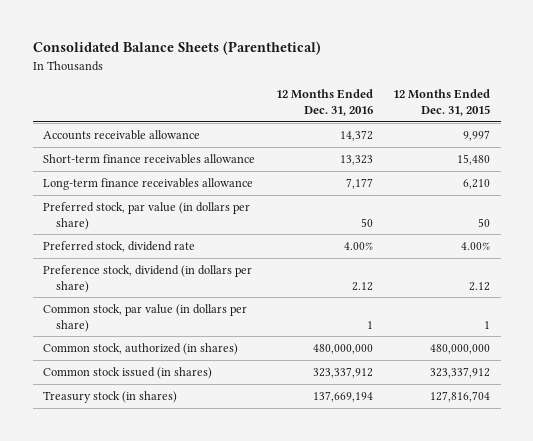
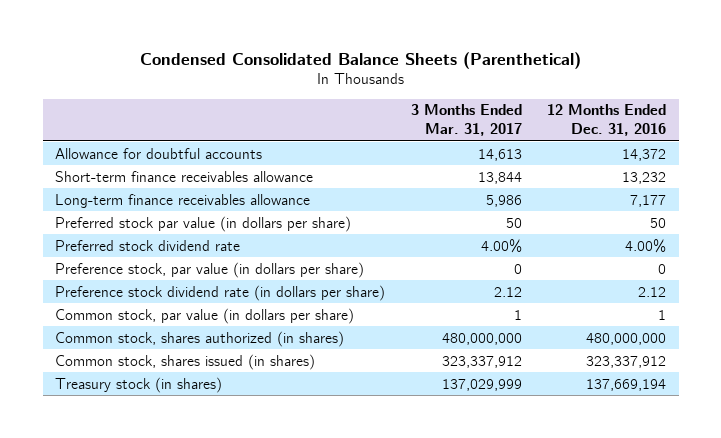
- Consolidated Balance Sheets (Parenthetical)
+ Condensed Consolidated Balance Sheets (Parenthetical)
- | 12 Months Ended Dec. 31, 2016 | 12 Months Ended Dec. 31, 2015
+ | 3 Months Ended Mar. 31, 2017 | 12 Months Ended Dec. 31, 2016
- Accounts receivable allowance | 14,372 | 9,997
- Short-term finance receivables allowance | 13,323 | 15,480
+ Allowance for doubtful accounts | 14,613 | 14,372
+ Short-term finance receivables allowance | 13,844 | 13,232
- Preferred stock, par value (in dollars per share) | 50 | 50
- Preferred stock, dividend rate | 4.00% | 4.00%
- Preference stock, dividend (in dollars per share) | 2.12 | 2.12
+ Preferred stock par value (in dollars per share) | 50 | 50
+ Preferred stock dividend rate | 4.00% | 4.00%
+ Preference stock, par value (in dollars per share) | 0 | 0
+ Preference stock dividend rate (in dollars per share) | 2.12 | 2.12
- Common stock, authorized (in shares) | 480,000,000 | 480,000,000
- Common stock issued (in shares) | 323,337,912 | 323,337,912
+ Common stock, shares authorized (in shares) | 480,000,000 | 480,000,000
+ Common stock, shares issued (in shares) | 323,337,912 | 323,337,912

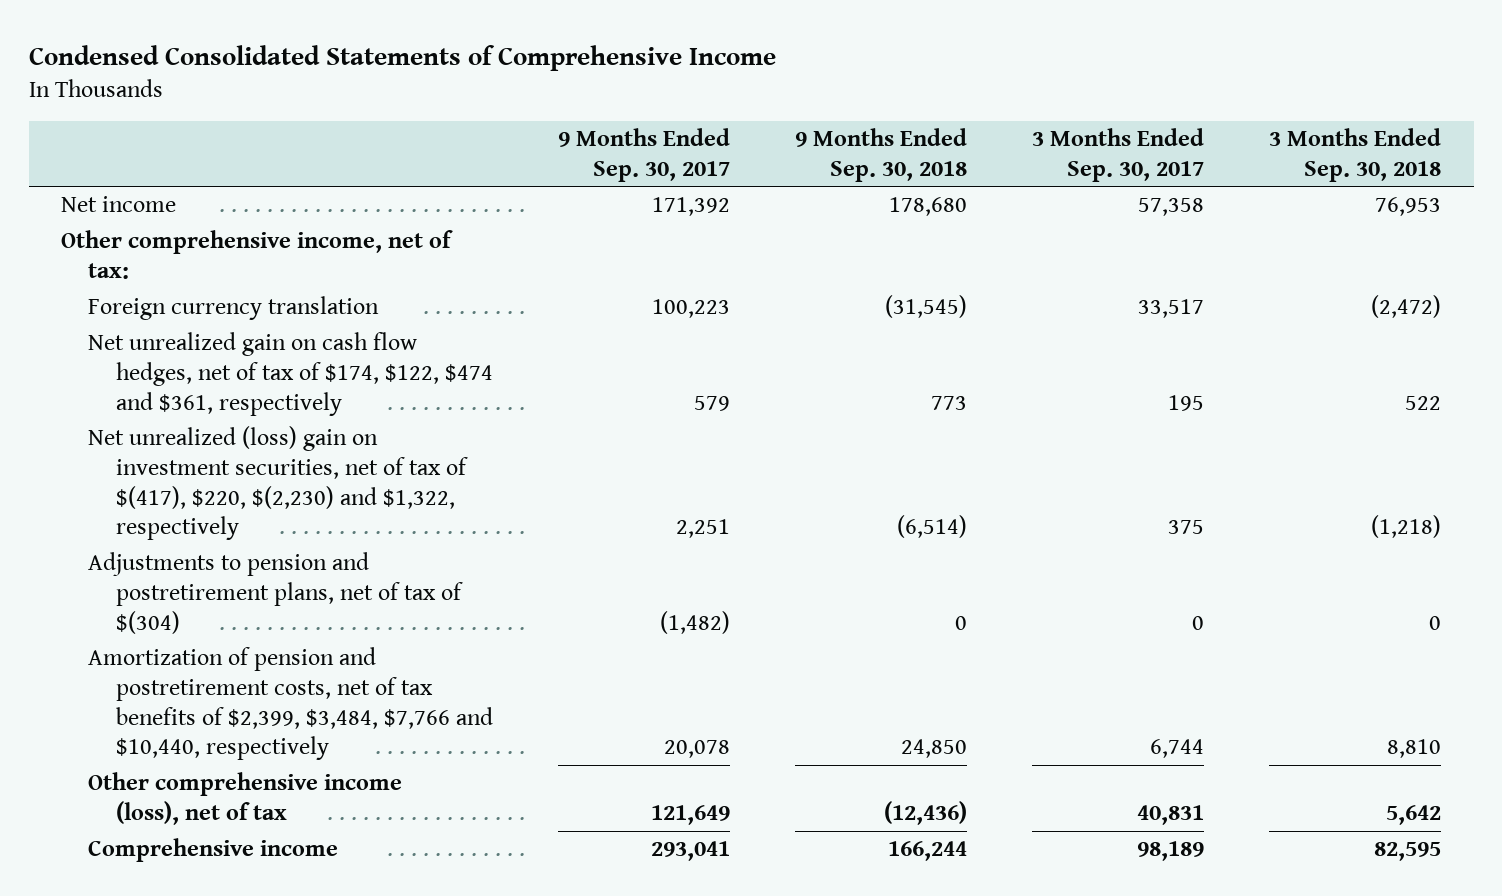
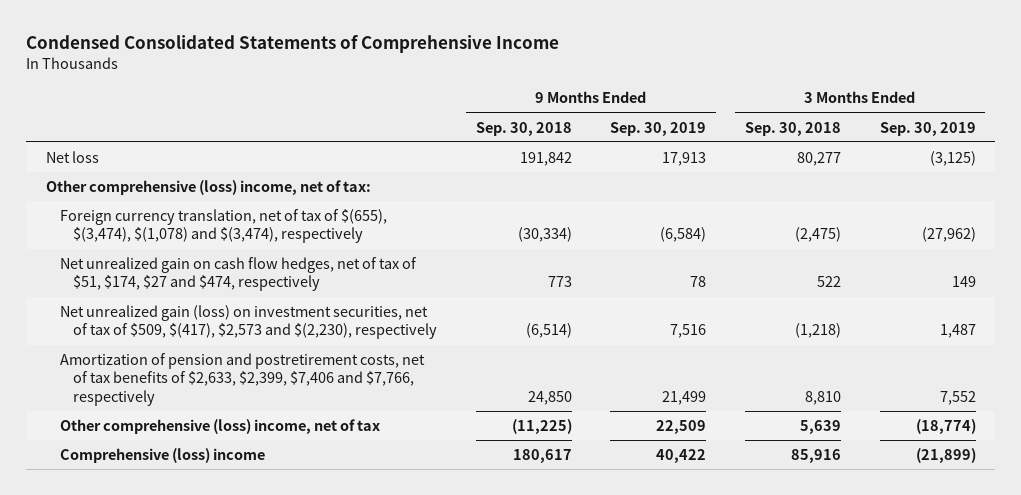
- | 9 Months Ended Sep. 30, 2017 | 9 Months Ended Sep. 30, 2018 | 3 Months Ended Sep. 30, 2017 | 3 Months Ended Sep. 30, 2018
+ | 9 Months Ended Sep. 30, 2018 | 9 Months Ended Sep. 30, 2019 | 3 Months Ended Sep. 30, 2018 | 3 Months Ended Sep. 30, 2019
- Net income | 171,392 | 178,680 | 57,358 | 76,953
- Other comprehensive income, net of tax:
- Foreign currency translation | 100,223 | (31,545) | 33,517 | (2,472)
- Net unrealized gain on cash flow hedges, net of tax of $174, $122, $474 and $361, respectively | 579 | 773 | 195 | 522
- Net unrealized (loss) gain on investment securities, net of tax of $(417), $220, $(2,230) and $1,322, respectively | 2,251 | (6,514) | 375 | (1,218)
- Adjustments to pension and postretirement plans, net of tax of $(304) | (1,482) | 0 | 0 | 0
- Amortization of pension and postretirement costs, net of tax benefits of $2,399, $3,484, $7,766 and $10,440, respectively | 20,078 | 24,850 | 6,744 | 8,810
- Other comprehensive income (loss), net of tax | 121,649 | (12,436) | 40,831 | 5,642
- Comprehensive income | 293,041 | 166,244 | 98,189 | 82,595
+ Net loss | 191,842 | 17,913 | 80,277 | (3,125)
+ Other comprehensive (loss) income, net of tax:
+ Foreign currency translation, net of tax of $(655), $(3,474), $(1,078) and $(3,474), respectively | (30,334) | (6,584) | (2,475) | (27,962)
+ Net unrealized gain on cash flow hedges, net of tax of $51, $174, $27 and $474, respectively | 773 | 78 | 522 | 149
+ Net unrealized gain (loss) on investment securities, net of tax of $509, $(417), $2,573 and $(2,230), respectively | (6,514) | 7,516 | (1,218) | 1,487
+ Amortization of pension and postretirement costs, net of tax benefits of $2,633, $2,399, $7,406 and $7,766, respectively | 24,850 | 21,499 | 8,810 | 7,552
+ Other comprehensive (loss) income, net of tax | (11,225) | 22,509 | 5,639 | (18,774)
+ Comprehensive (loss) income | 180,617 | 40,422 | 85,916 | (21,899)

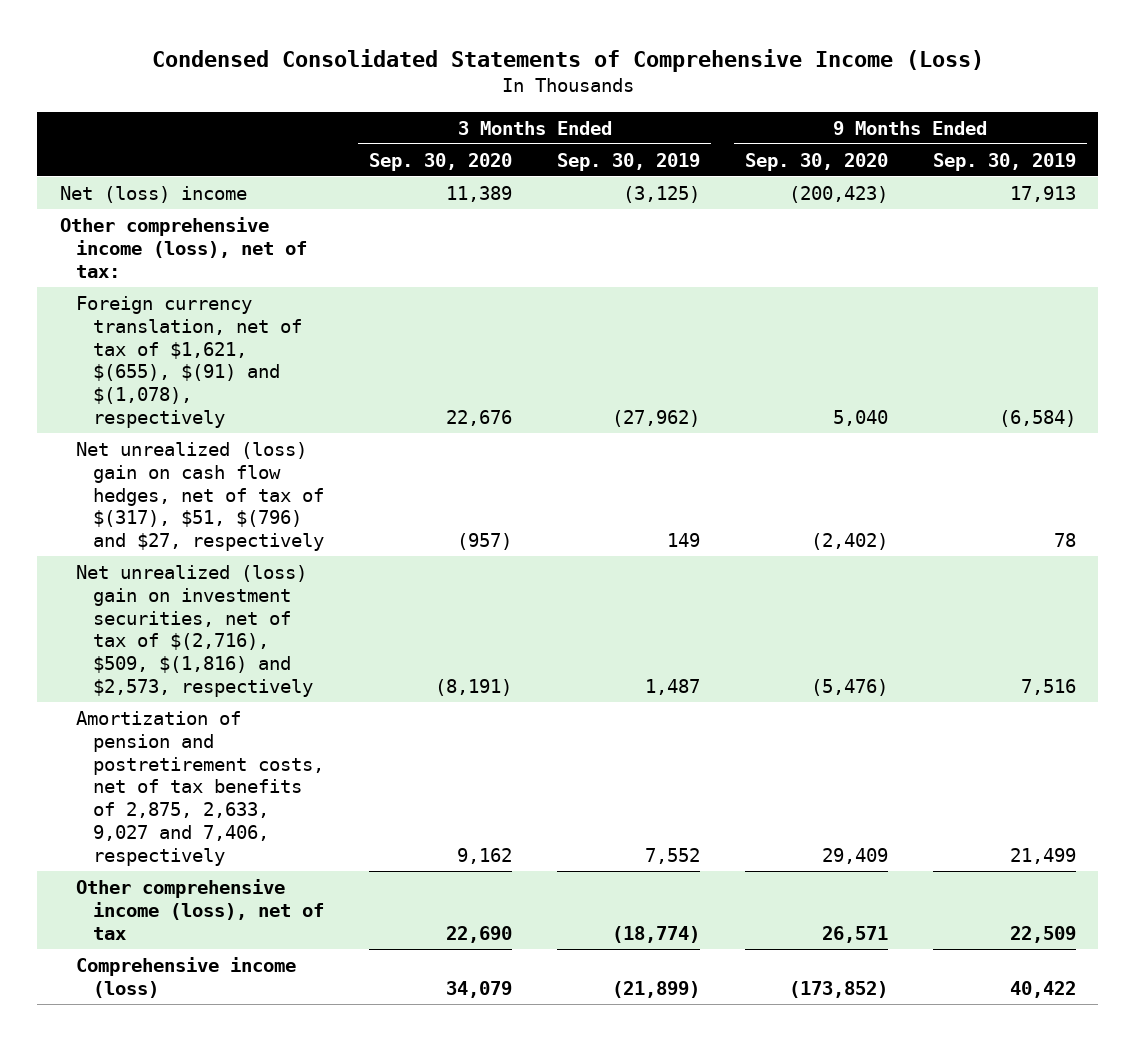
- Condensed Consolidated Statements of Comprehensive Income
+ Condensed Consolidated Statements of Comprehensive Income (Loss)
- | 9 Months Ended Sep. 30, 2018 | 9 Months Ended Sep. 30, 2019 | 3 Months Ended Sep. 30, 2018 | 3 Months Ended Sep. 30, 2019
+ | 3 Months Ended Sep. 30, 2020 | 3 Months Ended Sep. 30, 2019 | 9 Months Ended Sep. 30, 2020 | 9 Months Ended Sep. 30, 2019
- Net loss | 191,842 | 17,913 | 80,277 | (3,125)
- Other comprehensive (loss) income, net of tax:
- Foreign currency translation, net of tax of $(655), $(3,474), $(1,078) and $(3,474), respectively | (30,334) | (6,584) | (2,475) | (27,962)
- Net unrealized gain on cash flow hedges, net of tax of $51, $174, $27 and $474, respectively | 773 | 78 | 522 | 149
- Net unrealized gain (loss) on investment securities, net of tax of $509, $(417), $2,573 and $(2,230), respectively | (6,514) | 7,516 | (1,218) | 1,487
- Amortization of pension and postretirement costs, net of tax benefits of $2,633, $2,399, $7,406 and $7,766, respectively | 24,850 | 21,499 | 8,810 | 7,552
- Other comprehensive (loss) income, net of tax | (11,225) | 22,509 | 5,639 | (18,774)
- Comprehensive (loss) income | 180,617 | 40,422 | 85,916 | (21,899)
+ Net (loss) income | 11,389 | (3,125) | (200,423) | 17,913
+ Other comprehensive income (loss), net of tax:
+ Foreign currency translation, net of tax of $1,621, $(655), $(91) and $(1,078), respectively | 22,676 | (27,962) | 5,040 | (6,584)
+ Net unrealized (loss) gain on cash flow hedges, net of tax of $(317), $51, $(796) and $27, respectively | (957) | 149 | (2,402) | 78
+ Net unrealized (loss) gain on investment securities, net of tax of $(2,716), $509, $(1,816) and $2,573, respectively | (8,191) | 1,487 | (5,476) | 7,516
+ Amortization of pension and postretirement costs, net of tax benefits of 2,875, 2,633, 9,027 and 7,406, respectively | 9,162 | 7,552 | 29,409 | 21,499
+ Other comprehensive income (loss), net of tax | 22,690 | (18,774) | 26,571 | 22,509
+ Comprehensive income (loss) | 34,079 | (21,899) | (173,852) | 40,422

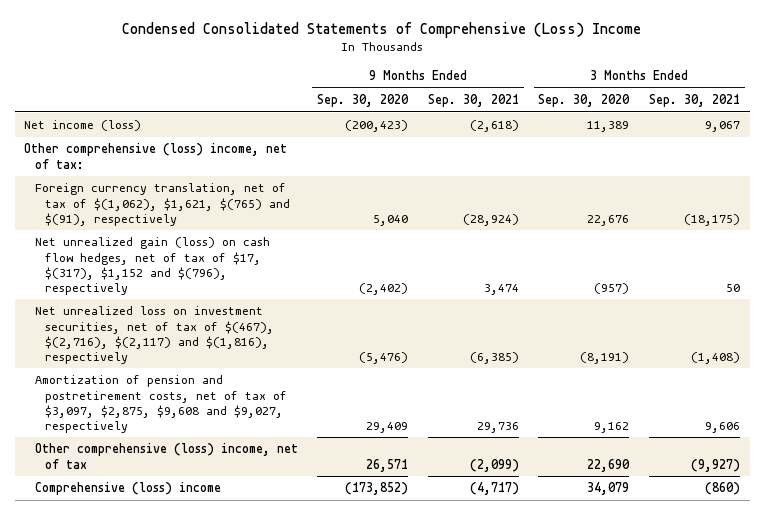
- Condensed Consolidated Statements of Comprehensive Income (Loss)
+ Condensed Consolidated Statements of Comprehensive (Loss) Income
- | 3 Months Ended Sep. 30, 2020 | 3 Months Ended Sep. 30, 2019 | 9 Months Ended Sep. 30, 2020 | 9 Months Ended Sep. 30, 2019
+ | 9 Months Ended Sep. 30, 2020 | 9 Months Ended Sep. 30, 2021 | 3 Months Ended Sep. 30, 2020 | 3 Months Ended Sep. 30, 2021
- Net (loss) income | 11,389 | (3,125) | (200,423) | 17,913
- Other comprehensive income (loss), net of tax:
- Foreign currency translation, net of tax of $1,621, $(655), $(91) and $(1,078), respectively | 22,676 | (27,962) | 5,040 | (6,584)
- Net unrealized (loss) gain on cash flow hedges, net of tax of $(317), $51, $(796) and $27, respectively | (957) | 149 | (2,402) | 78
- Net unrealized (loss) gain on investment securities, net of tax of $(2,716), $509, $(1,816) and $2,573, respectively | (8,191) | 1,487 | (5,476) | 7,516
- Amortization of pension and postretirement costs, net of tax benefits of 2,875, 2,633, 9,027 and 7,406, respectively | 9,162 | 7,552 | 29,409 | 21,499
- Other comprehensive income (loss), net of tax | 22,690 | (18,774) | 26,571 | 22,509
- Comprehensive income (loss) | 34,079 | (21,899) | (173,852) | 40,422
+ Net income (loss) | (200,423) | (2,618) | 11,389 | 9,067
+ Other comprehensive (loss) income, net of tax:
+ Foreign currency translation, net of tax of $(1,062), $1,621, $(765) and $(91), respectively | 5,040 | (28,924) | 22,676 | (18,175)
+ Net unrealized gain (loss) on cash flow hedges, net of tax of $17, $(317), $1,152 and $(796), respectively | (2,402) | 3,474 | (957) | 50
+ Net unrealized loss on investment securities, net of tax of $(467), $(2,716), $(2,117) and $(1,816), respectively | (5,476) | (6,385) | (8,191) | (1,408)
+ Amortization of pension and postretirement costs, net of tax of $3,097, $2,875, $9,608 and $9,027, respectively | 29,409 | 29,736 | 9,162 | 9,606
+ Other comprehensive (loss) income, net of tax | 26,571 | (2,099) | 22,690 | (9,927)
+ Comprehensive (loss) income | (173,852) | (4,717) | 34,079 | (860)

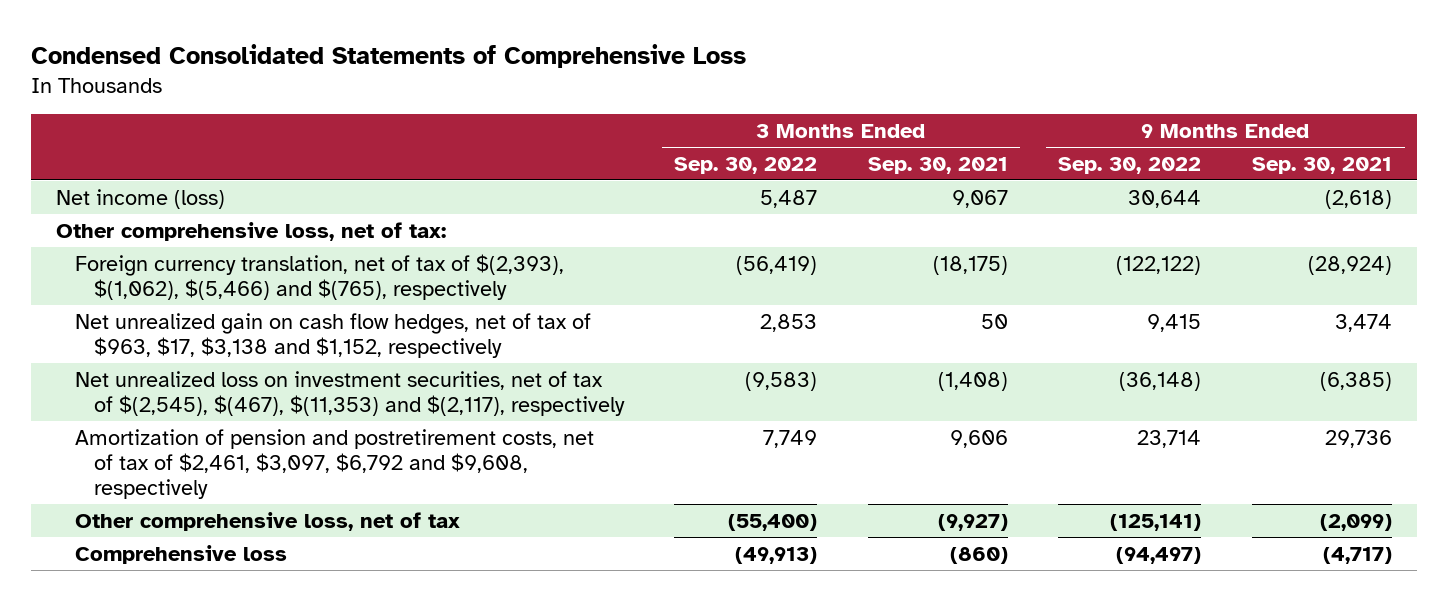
- Condensed Consolidated Statements of Comprehensive (Loss) Income
+ Condensed Consolidated Statements of Comprehensive Loss
- | 9 Months Ended Sep. 30, 2020 | 9 Months Ended Sep. 30, 2021 | 3 Months Ended Sep. 30, 2020 | 3 Months Ended Sep. 30, 2021
+ | 3 Months Ended Sep. 30, 2022 | 3 Months Ended Sep. 30, 2021 | 9 Months Ended Sep. 30, 2022 | 9 Months Ended Sep. 30, 2021
- Other comprehensive (loss) income, net of tax:
- Foreign currency translation, net of tax of $(1,062), $1,621, $(765) and $(91), respectively | 5,040 | (28,924) | 22,676 | (18,175)
- Net unrealized gain (loss) on cash flow hedges, net of tax of $17, $(317), $1,152 and $(796), respectively | (2,402) | 3,474 | (957) | 50
- Net unrealized loss on investment securities, net of tax of $(467), $(2,716), $(2,117) and $(1,816), respectively | (5,476) | (6,385) | (8,191) | (1,408)
- Amortization of pension and postretirement costs, net of tax of $3,097, $2,875, $9,608 and $9,027, respectively | 29,409 | 29,736 | 9,162 | 9,606
- Other comprehensive (loss) income, net of tax | 26,571 | (2,099) | 22,690 | (9,927)
- Comprehensive (loss) income | (173,852) | (4,717) | 34,079 | (860)
+ Other comprehensive loss, net of tax:
+ Foreign currency translation, net of tax of $(2,393), $(1,062), $(5,466) and $(765), respectively | (56,419) | (18,175) | (122,122) | (28,924)
+ Net unrealized gain on cash flow hedges, net of tax of $963, $17, $3,138 and $1,152, respectively | 2,853 | 50 | 9,415 | 3,474
+ Net unrealized loss on investment securities, net of tax of $(2,545), $(467), $(11,353) and $(2,117), respectively | (9,583) | (1,408) | (36,148) | (6,385)
+ Amortization of pension and postretirement costs, net of tax of $2,461, $3,097, $6,792 and $9,608, respectively | 7,749 | 9,606 | 23,714 | 29,736
+ Other comprehensive loss, net of tax | (55,400) | (9,927) | (125,141) | (2,099)
+ Comprehensive loss | (49,913) | (860) | (94,497) | (4,717)

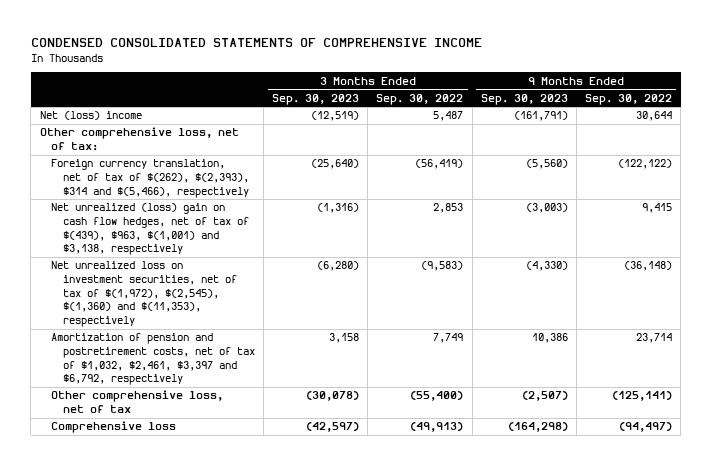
- Condensed Consolidated Statements of Comprehensive Loss
+ CONDENSED CONSOLIDATED STATEMENTS OF COMPREHENSIVE INCOME
- | 3 Months Ended Sep. 30, 2022 | 3 Months Ended Sep. 30, 2021 | 9 Months Ended Sep. 30, 2022 | 9 Months Ended Sep. 30, 2021
+ | 3 Months Ended Sep. 30, 2023 | 3 Months Ended Sep. 30, 2022 | 9 Months Ended Sep. 30, 2023 | 9 Months Ended Sep. 30, 2022
- Net income (loss) | 5,487 | 9,067 | 30,644 | (2,618)
+ Net (loss) income | (12,519) | 5,487 | (161,791) | 30,644
- Foreign currency translation, net of tax of $(2,393), $(1,062), $(5,466) and $(765), respectively | (56,419) | (18,175) | (122,122) | (28,924)
- Net unrealized gain on cash flow hedges, net of tax of $963, $17, $3,138 and $1,152, respectively | 2,853 | 50 | 9,415 | 3,474
- Net unrealized loss on investment securities, net of tax of $(2,545), $(467), $(11,353) and $(2,117), respectively | (9,583) | (1,408) | (36,148) | (6,385)
- Amortization of pension and postretirement costs, net of tax of $2,461, $3,097, $6,792 and $9,608, respectively | 7,749 | 9,606 | 23,714 | 29,736
+ Foreign currency translation, net of tax of $(262), $(2,393), $314 and $(5,466), respectively | (25,640) | (56,419) | (5,560) | (122,122)
+ Net unrealized (loss) gain on cash flow hedges, net of tax of $(439), $963, $(1,001) and $3,138, respectively | (1,316) | 2,853 | (3,003) | 9,415
+ Net unrealized loss on investment securities, net of tax of $(1,972), $(2,545), $(1,360) and $(11,353), respectively | (6,280) | (9,583) | (4,330) | (36,148)
+ Amortization of pension and postretirement costs, net of tax of $1,032, $2,461, $3,397 and $6,792, respectively | 3,158 | 7,749 | 10,386 | 23,714

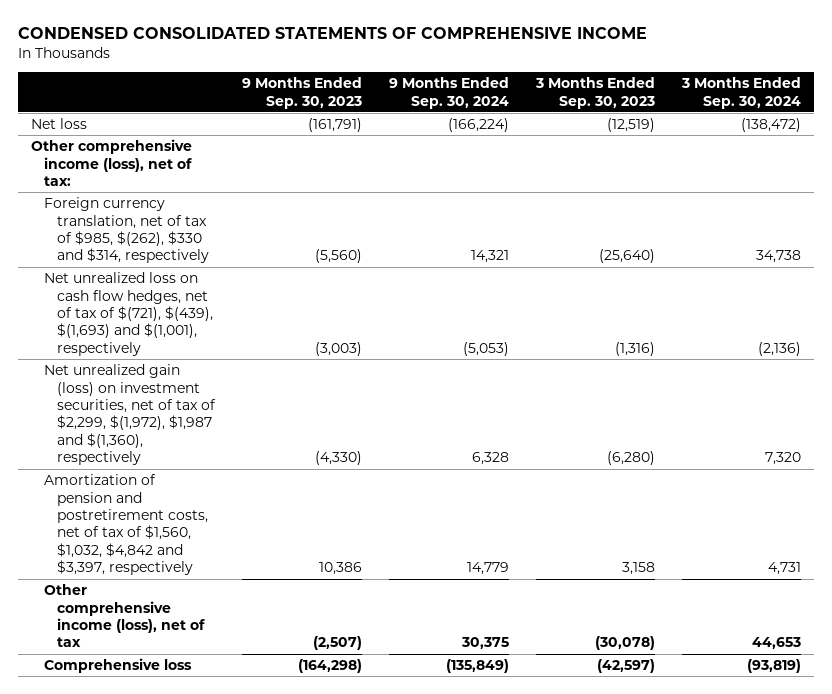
- | 3 Months Ended Sep. 30, 2023 | 3 Months Ended Sep. 30, 2022 | 9 Months Ended Sep. 30, 2023 | 9 Months Ended Sep. 30, 2022
+ | 9 Months Ended Sep. 30, 2023 | 9 Months Ended Sep. 30, 2024 | 3 Months Ended Sep. 30, 2023 | 3 Months Ended Sep. 30, 2024
- Net (loss) income | (12,519) | 5,487 | (161,791) | 30,644
- Other comprehensive loss, net of tax:
- Foreign currency translation, net of tax of $(262), $(2,393), $314 and $(5,466), respectively | (25,640) | (56,419) | (5,560) | (122,122)
- Net unrealized (loss) gain on cash flow hedges, net of tax of $(439), $963, $(1,001) and $3,138, respectively | (1,316) | 2,853 | (3,003) | 9,415
- Net unrealized loss on investment securities, net of tax of $(1,972), $(2,545), $(1,360) and $(11,353), respectively | (6,280) | (9,583) | (4,330) | (36,148)
- Amortization of pension and postretirement costs, net of tax of $1,032, $2,461, $3,397 and $6,792, respectively | 3,158 | 7,749 | 10,386 | 23,714
- Other comprehensive loss, net of tax | (30,078) | (55,400) | (2,507) | (125,141)
+ Net loss | (161,791) | (166,224) | (12,519) | (138,472)
+ Other comprehensive income (loss), net of tax:
+ Foreign currency translation, net of tax of $985, $(262), $330 and $314, respectively | (5,560) | 14,321 | (25,640) | 34,738
+ Net unrealized loss on cash flow hedges, net of tax of $(721), $(439), $(1,693) and $(1,001), respectively | (3,003) | (5,053) | (1,316) | (2,136)
+ Net unrealized gain (loss) on investment securities, net of tax of $2,299, $(1,972), $1,987 and $(1,360), respectively | (4,330) | 6,328 | (6,280) | 7,320
+ Amortization of pension and postretirement costs, net of tax of $1,560, $1,032, $4,842 and $3,397, respectively | 10,386 | 14,779 | 3,158 | 4,731
+ Other comprehensive income (loss), net of tax | (2,507) | 30,375 | (30,078) | 44,653

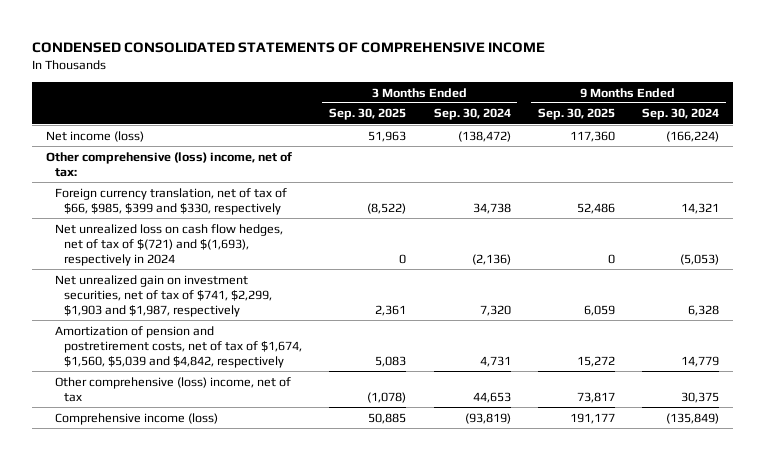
- | 9 Months Ended Sep. 30, 2023 | 9 Months Ended Sep. 30, 2024 | 3 Months Ended Sep. 30, 2023 | 3 Months Ended Sep. 30, 2024
+ | 3 Months Ended Sep. 30, 2025 | 3 Months Ended Sep. 30, 2024 | 9 Months Ended Sep. 30, 2025 | 9 Months Ended Sep. 30, 2024
- Net loss | (161,791) | (166,224) | (12,519) | (138,472)
- Other comprehensive income (loss), net of tax:
- Foreign currency translation, net of tax of $985, $(262), $330 and $314, respectively | (5,560) | 14,321 | (25,640) | 34,738
- Net unrealized loss on cash flow hedges, net of tax of $(721), $(439), $(1,693) and $(1,001), respectively | (3,003) | (5,053) | (1,316) | (2,136)
- Net unrealized gain (loss) on investment securities, net of tax of $2,299, $(1,972), $1,987 and $(1,360), respectively | (4,330) | 6,328 | (6,280) | 7,320
- Amortization of pension and postretirement costs, net of tax of $1,560, $1,032, $4,842 and $3,397, respectively | 10,386 | 14,779 | 3,158 | 4,731
- Other comprehensive income (loss), net of tax | (2,507) | 30,375 | (30,078) | 44,653
- Comprehensive loss | (164,298) | (135,849) | (42,597) | (93,819)
+ Net income (loss) | 51,963 | (138,472) | 117,360 | (166,224)
+ Other comprehensive (loss) income, net of tax:
+ Foreign currency translation, net of tax of $66, $985, $399 and $330, respectively | (8,522) | 34,738 | 52,486 | 14,321
+ Net unrealized loss on cash flow hedges, net of tax of $(721) and $(1,693), respectively in 2024 | 0 | (2,136) | 0 | (5,053)
+ Net unrealized gain on investment securities, net of tax of $741, $2,299, $1,903 and $1,987, respectively | 2,361 | 7,320 | 6,059 | 6,328
+ Amortization of pension and postretirement costs, net of tax of $1,674, $1,560, $5,039 and $4,842, respectively | 5,083 | 4,731 | 15,272 | 14,779
+ Other comprehensive (loss) income, net of tax | (1,078) | 44,653 | 73,817 | 30,375
+ Comprehensive income (loss) | 50,885 | (93,819) | 191,177 | (135,849)

